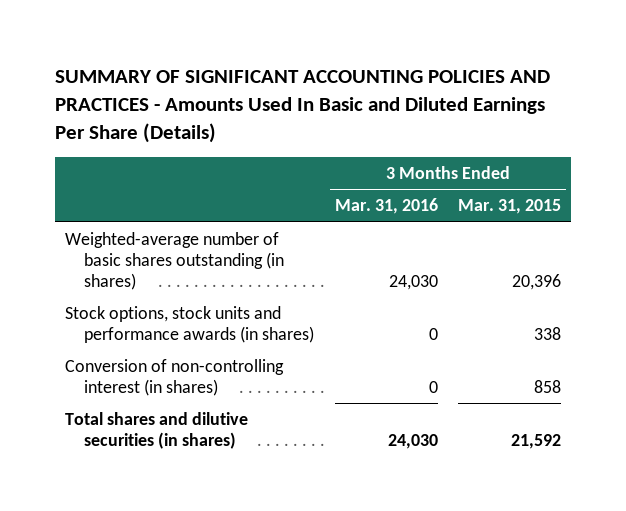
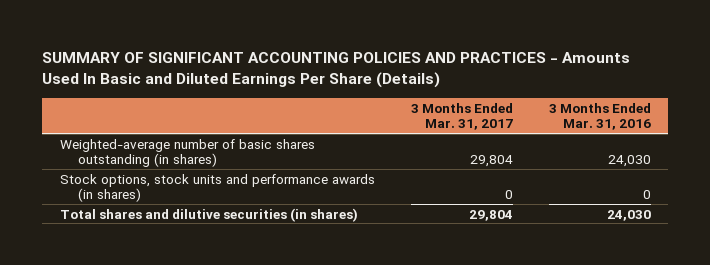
- | 3 Months Ended Mar. 31, 2016 | 3 Months Ended Mar. 31, 2015
+ | 3 Months Ended Mar. 31, 2017 | 3 Months Ended Mar. 31, 2016
- Conversion of non-controlling interest (in shares) | 0 | 858

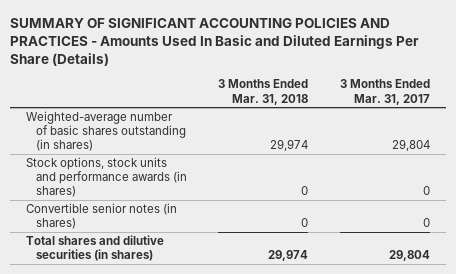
- | 3 Months Ended Mar. 31, 2017 | 3 Months Ended Mar. 31, 2016
+ | 3 Months Ended Mar. 31, 2018 | 3 Months Ended Mar. 31, 2017
+ Convertible senior notes (in shares) | 0 | 0

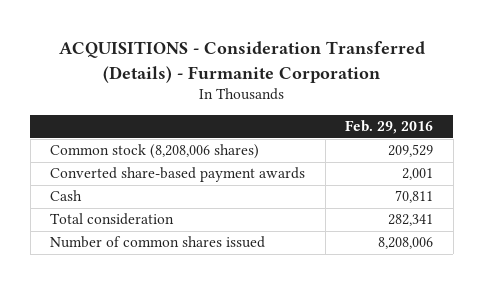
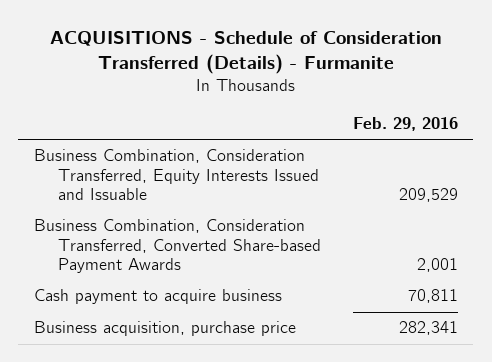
- ACQUISITIONS - Consideration Transferred (Details) - Furmanite Corporation
+ ACQUISITIONS - Schedule of Consideration Transferred (Details) - Furmanite
- Common stock (8,208,006 shares) | 209,529
- Converted share-based payment awards | 2,001
- Cash | 70,811
- Total consideration | 282,341
- Number of common shares issued | 8,208,006
+ Business Combination, Consideration Transferred, Equity Interests Issued and Issuable | 209,529
+ Business Combination, Consideration Transferred, Converted Share-based Payment Awards | 2,001
+ Cash payment to acquire business | 70,811
+ Business acquisition, purchase price | 282,341

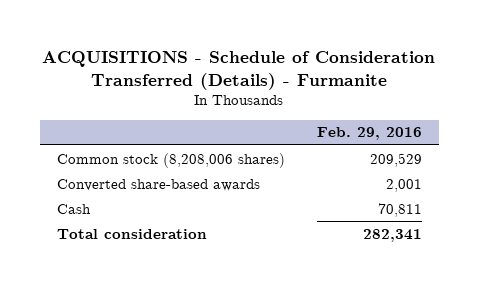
- Business Combination, Consideration Transferred, Equity Interests Issued and Issuable | 209,529
- Business Combination, Consideration Transferred, Converted Share-based Payment Awards | 2,001
- Cash payment to acquire business | 70,811
- Business acquisition, purchase price | 282,341
+ Common stock (8,208,006 shares) | 209,529
+ Converted share-based awards | 2,001
+ Cash | 70,811
+ Total consideration | 282,341

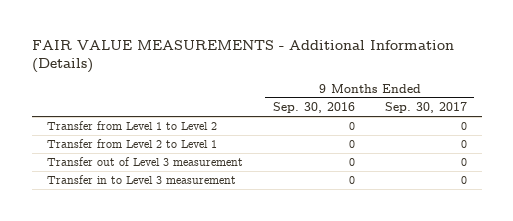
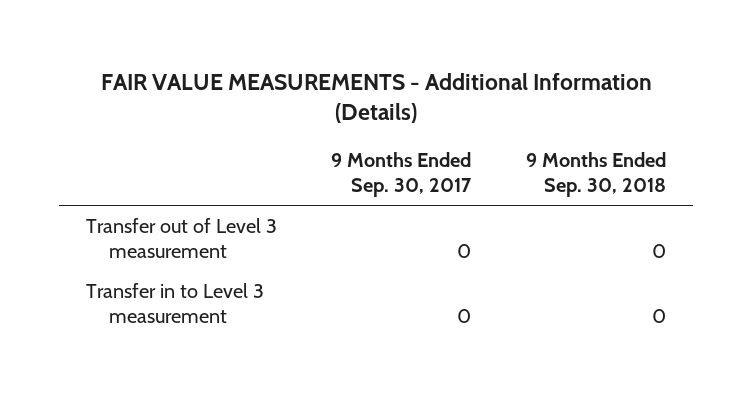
- | 9 Months Ended Sep. 30, 2016 | 9 Months Ended Sep. 30, 2017
+ | 9 Months Ended Sep. 30, 2017 | 9 Months Ended Sep. 30, 2018
- Transfer from Level 1 to Level 2 | 0 | 0
- Transfer from Level 2 to Level 1 | 0 | 0

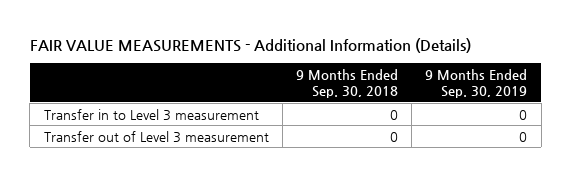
- | 9 Months Ended Sep. 30, 2017 | 9 Months Ended Sep. 30, 2018
+ | 9 Months Ended Sep. 30, 2018 | 9 Months Ended Sep. 30, 2019
moved down: Transfer out of Level 3 measurement | 0 | 0

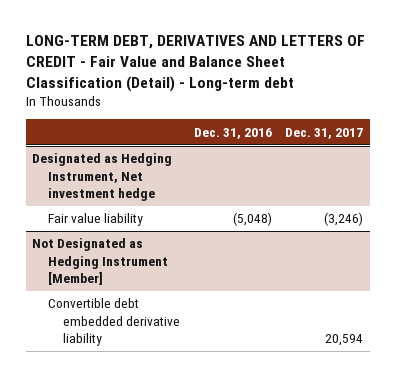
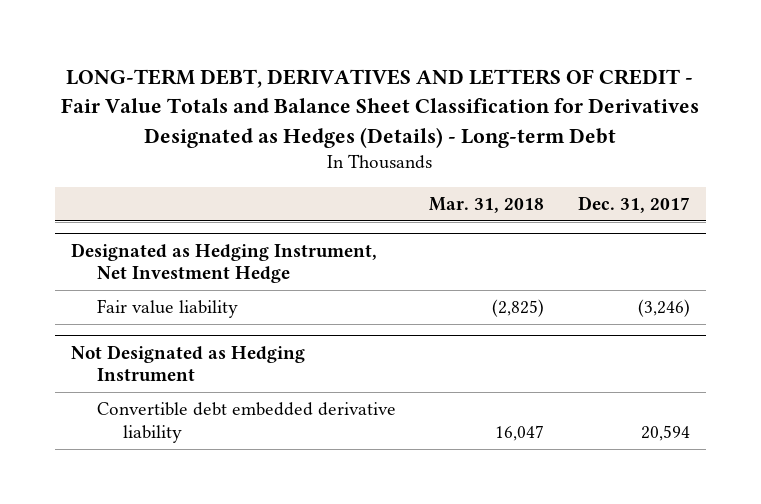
- LONG-TERM DEBT, DERIVATIVES AND LETTERS OF CREDIT - Fair Value and Balance Sheet Classification (Detail) - Long-term debt
+ LONG-TERM DEBT, DERIVATIVES AND LETTERS OF CREDIT - Fair Value Totals and Balance Sheet Classification for Derivatives Designated as Hedges (Details) - Long-term Debt
- | Dec. 31, 2016 | Dec. 31, 2017
+ | Mar. 31, 2018 | Dec. 31, 2017
- Designated as Hedging Instrument, Net investment hedge
+ Designated as Hedging Instrument, Net Investment Hedge
- Not Designated as Hedging Instrument [Member]
+ Not Designated as Hedging Instrument

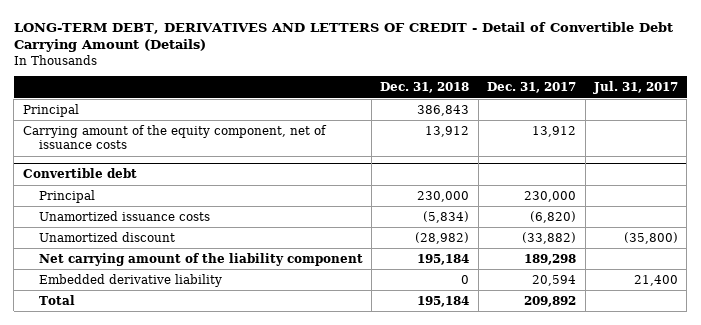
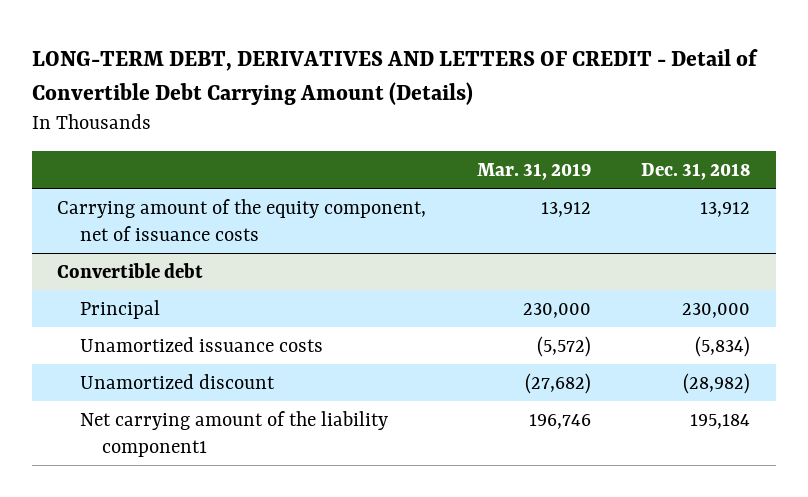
- | Dec. 31, 2018 | Dec. 31, 2017 | Jul. 31, 2017
+ | Mar. 31, 2019 | Dec. 31, 2018
- Principal | 386,843 | |
@ Convertible debt
- Net carrying amount of the liability component | 195,184 | 189,298 |
- Embedded derivative liability | 0 | 20,594 | 21,400
- Total | 195,184 | 209,892 |
+ Net carrying amount of the liability component1 | 196,746 | 195,184

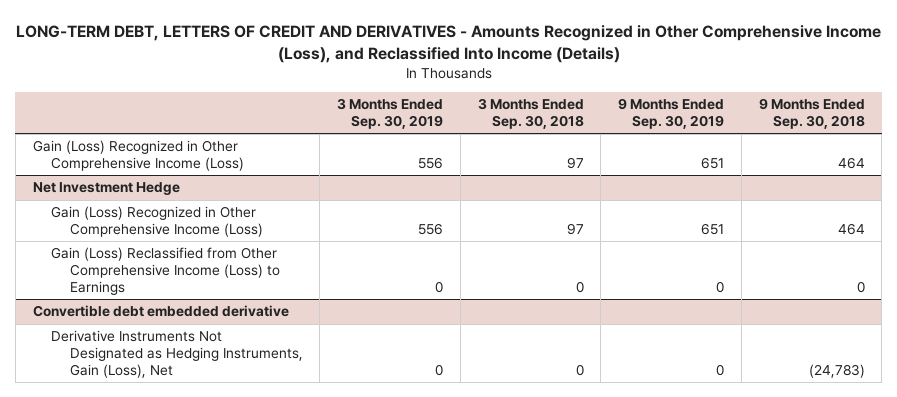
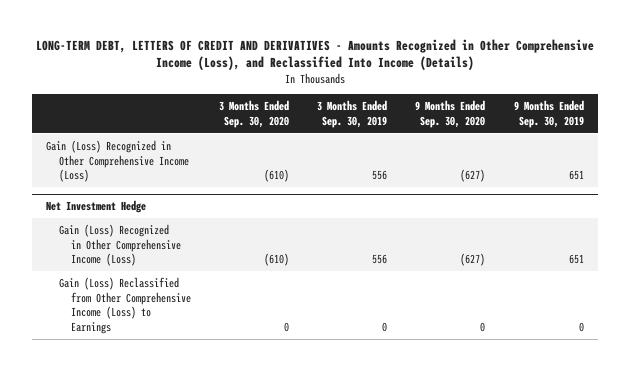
- | 3 Months Ended Sep. 30, 2019 | 3 Months Ended Sep. 30, 2018 | 9 Months Ended Sep. 30, 2019 | 9 Months Ended Sep. 30, 2018
+ | 3 Months Ended Sep. 30, 2020 | 3 Months Ended Sep. 30, 2019 | 9 Months Ended Sep. 30, 2020 | 9 Months Ended Sep. 30, 2019
- Convertible debt embedded derivative
- Derivative Instruments Not Designated as Hedging Instruments, Gain (Loss), Net | 0 | 0 | 0 | (24,783)

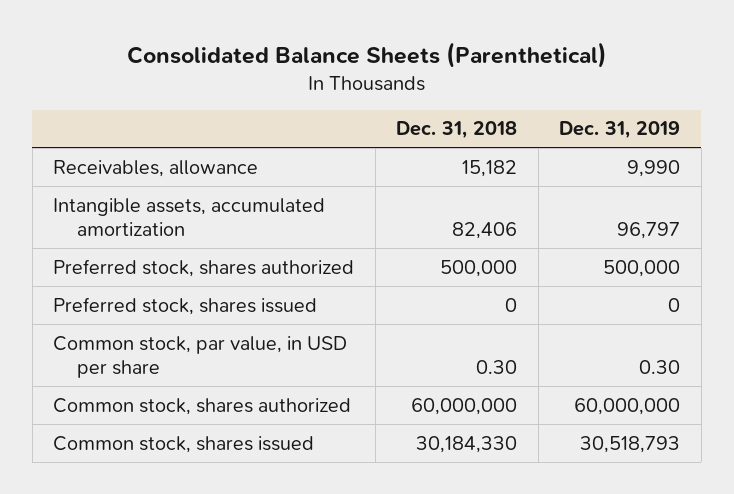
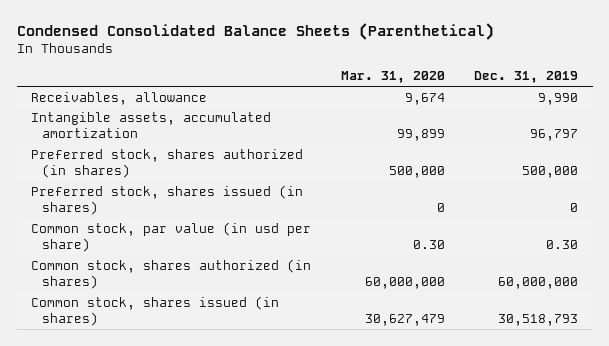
- Consolidated Balance Sheets (Parenthetical)
+ Condensed Consolidated Balance Sheets (Parenthetical)
- | Dec. 31, 2018 | Dec. 31, 2019
+ | Mar. 31, 2020 | Dec. 31, 2019
- Preferred stock, shares authorized | 500,000 | 500,000
- Preferred stock, shares issued | 0 | 0
- Common stock, par value, in USD per share | 0.30 | 0.30
- Common stock, shares authorized | 60,000,000 | 60,000,000
- Common stock, shares issued | 30,184,330 | 30,518,793
+ Preferred stock, shares authorized (in shares) | 500,000 | 500,000
+ Preferred stock, shares issued (in shares) | 0 | 0
+ Common stock, par value (in usd per share) | 0.30 | 0.30
+ Common stock, shares authorized (in shares) | 60,000,000 | 60,000,000
+ Common stock, shares issued (in shares) | 30,627,479 | 30,518,793

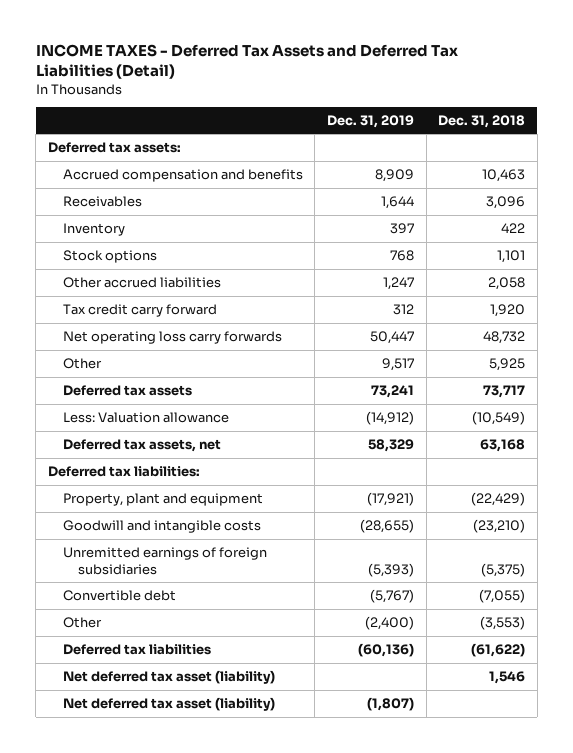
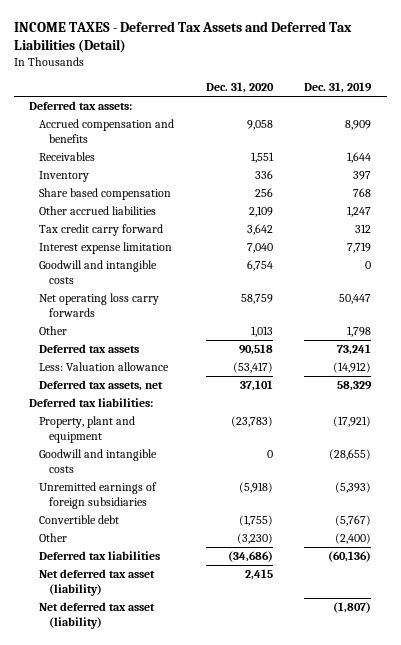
- | Dec. 31, 2019 | Dec. 31, 2018
+ | Dec. 31, 2020 | Dec. 31, 2019
- Stock options | 768 | 1,101
+ Share based compensation | 256 | 768
+ Interest expense limitation | 7,040 | 7,719
+ Goodwill and intangible costs | 6,754 | 0
- Other | 9,517 | 5,925
+ Other | 1,013 | 1,798

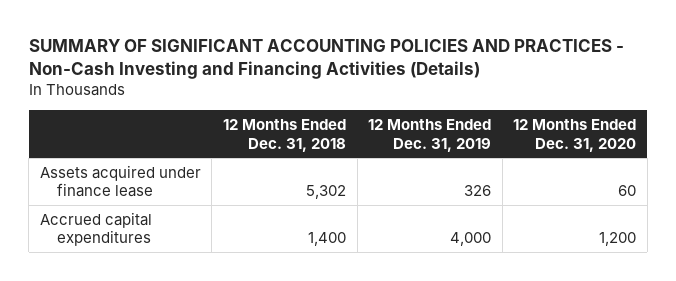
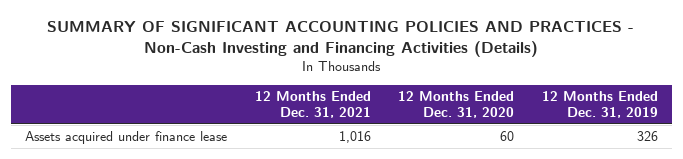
- | 12 Months Ended Dec. 31, 2018 | 12 Months Ended Dec. 31, 2019 | 12 Months Ended Dec. 31, 2020
+ | 12 Months Ended Dec. 31, 2021 | 12 Months Ended Dec. 31, 2020 | 12 Months Ended Dec. 31, 2019
- Accrued capital expenditures | 1,400 | 4,000 | 1,200

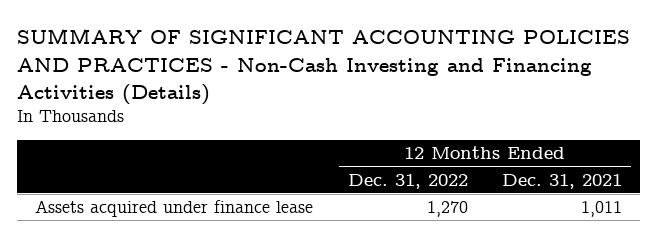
- | 12 Months Ended Dec. 31, 2021 | 12 Months Ended Dec. 31, 2020 | 12 Months Ended Dec. 31, 2019
+ | 12 Months Ended Dec. 31, 2022 | 12 Months Ended Dec. 31, 2021
- Assets acquired under finance lease | 1,016 | 60 | 326
+ Assets acquired under finance lease | 1,270 | 1,011

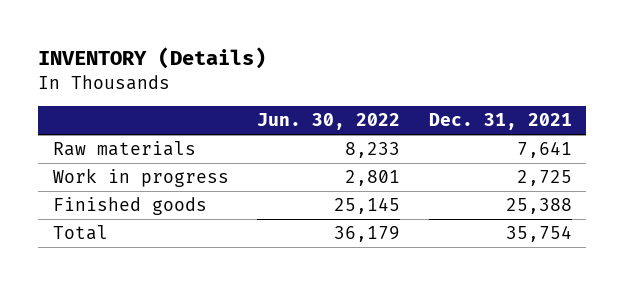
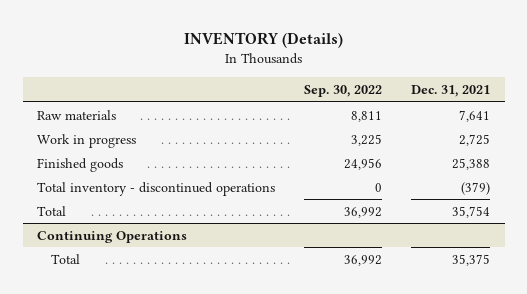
- | Jun. 30, 2022 | Dec. 31, 2021
+ | Sep. 30, 2022 | Dec. 31, 2021
+ Total inventory - discontinued operations | 0 | (379)
+ Continuing Operations
+ Total | 36,992 | 35,375

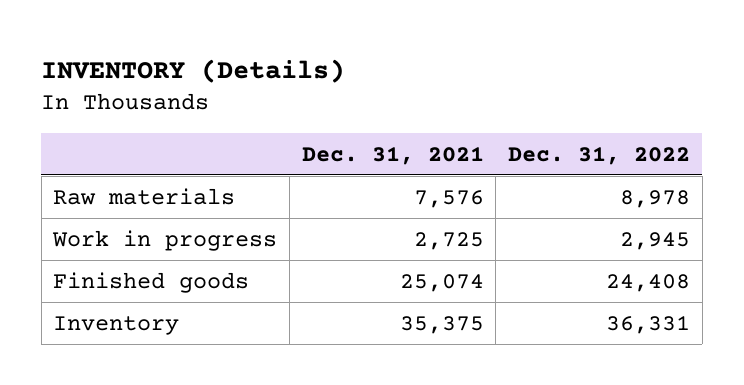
- | Sep. 30, 2022 | Dec. 31, 2021
+ | Dec. 31, 2021 | Dec. 31, 2022
- Raw materials | 8,811 | 7,641
+ Raw materials | 7,576 | 8,978
- Finished goods | 24,956 | 25,388
- Total inventory - discontinued operations | 0 | (379)
- Total | 36,992 | 35,754
- Continuing Operations
- Total | 36,992 | 35,375
+ Finished goods | 25,074 | 24,408
+ Inventory | 35,375 | 36,331

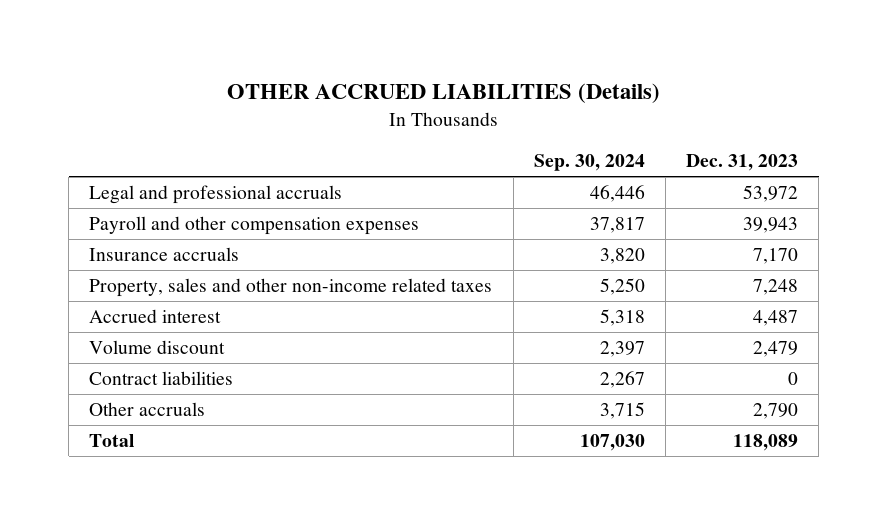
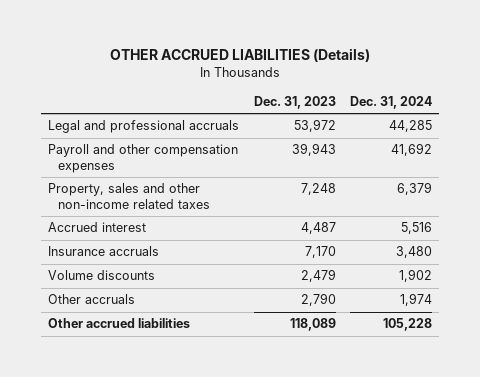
- | Sep. 30, 2024 | Dec. 31, 2023
+ | Dec. 31, 2023 | Dec. 31, 2024
- Volume discount | 2,397 | 2,479
- Contract liabilities | 2,267 | 0
moved down: Insurance accruals | 7,170 | 3,480
+ Volume discounts | 2,479 | 1,902
- Total | 107,030 | 118,089
+ Other accrued liabilities | 118,089 | 105,228

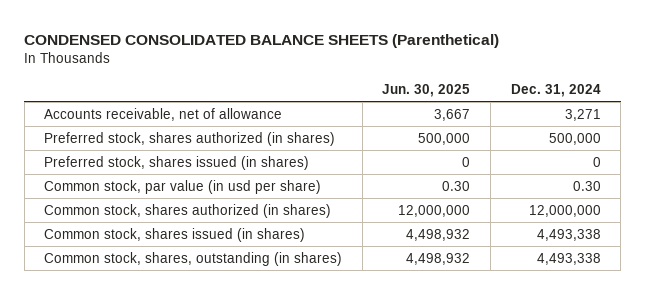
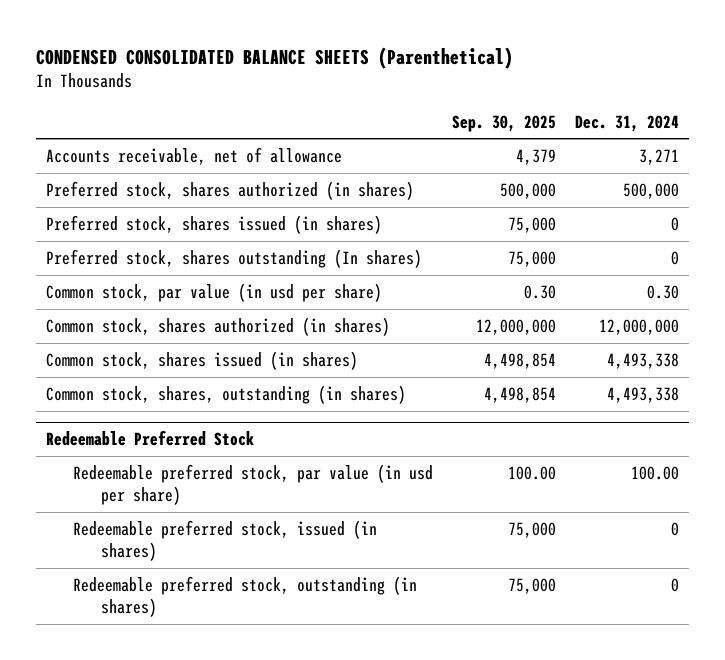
- | Jun. 30, 2025 | Dec. 31, 2024
+ | Sep. 30, 2025 | Dec. 31, 2024
+ Preferred stock, shares outstanding (In shares) | 75,000 | 0
+ Redeemable Preferred Stock
+ Redeemable preferred stock, par value (in usd per share) | 100.00 | 100.00
+ Redeemable preferred stock, issued (in shares) | 75,000 | 0
+ Redeemable preferred stock, outstanding (in shares) | 75,000 | 0

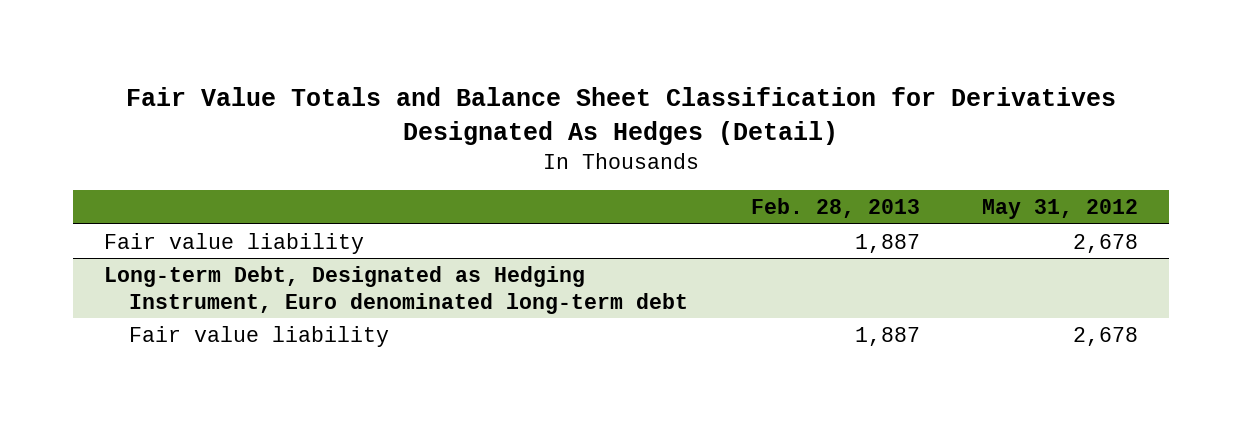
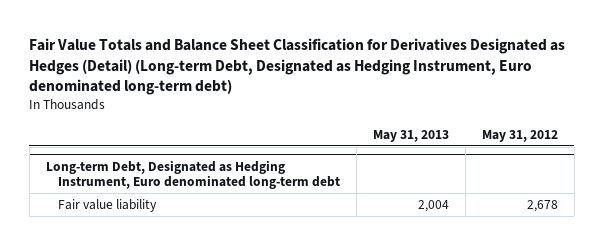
- Fair Value Totals and Balance Sheet Classification for Derivatives Designated As Hedges (Detail)
+ Fair Value Totals and Balance Sheet Classification for Derivatives Designated as Hedges (Detail) (Long-term Debt, Designated as Hedging Instrument, Euro denominated long-term debt)
- | Feb. 28, 2013 | May 31, 2012
+ | May 31, 2013 | May 31, 2012
- Fair value liability | 1,887 | 2,678

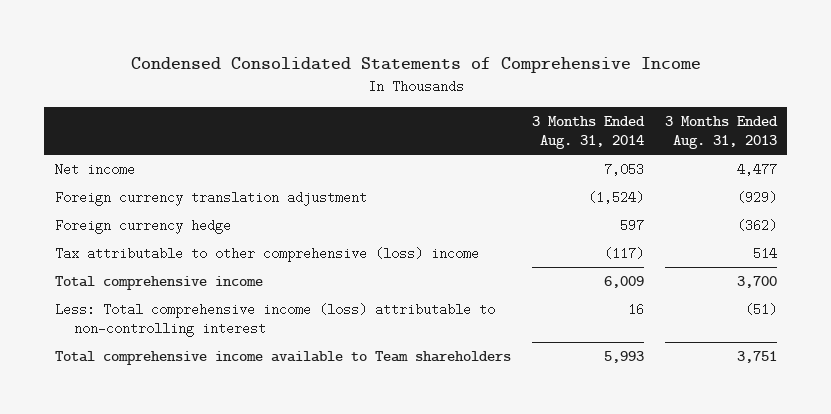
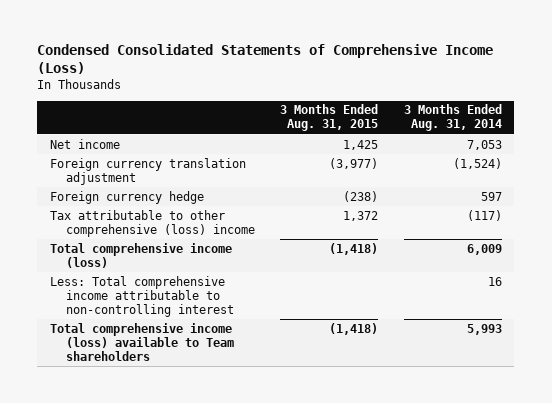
- Condensed Consolidated Statements of Comprehensive Income
+ Condensed Consolidated Statements of Comprehensive Income (Loss)
- | 3 Months Ended Aug. 31, 2014 | 3 Months Ended Aug. 31, 2013
+ | 3 Months Ended Aug. 31, 2015 | 3 Months Ended Aug. 31, 2014
- Total comprehensive income | 6,009 | 3,700
- Less: Total comprehensive income (loss) attributable to non-controlling interest | 16 | (51)
- Total comprehensive income available to Team shareholders | 5,993 | 3,751
+ Total comprehensive income (loss) | (1,418) | 6,009
+ Less: Total comprehensive income attributable to non-controlling interest | | 16
+ Total comprehensive income (loss) available to Team shareholders | (1,418) | 5,993

